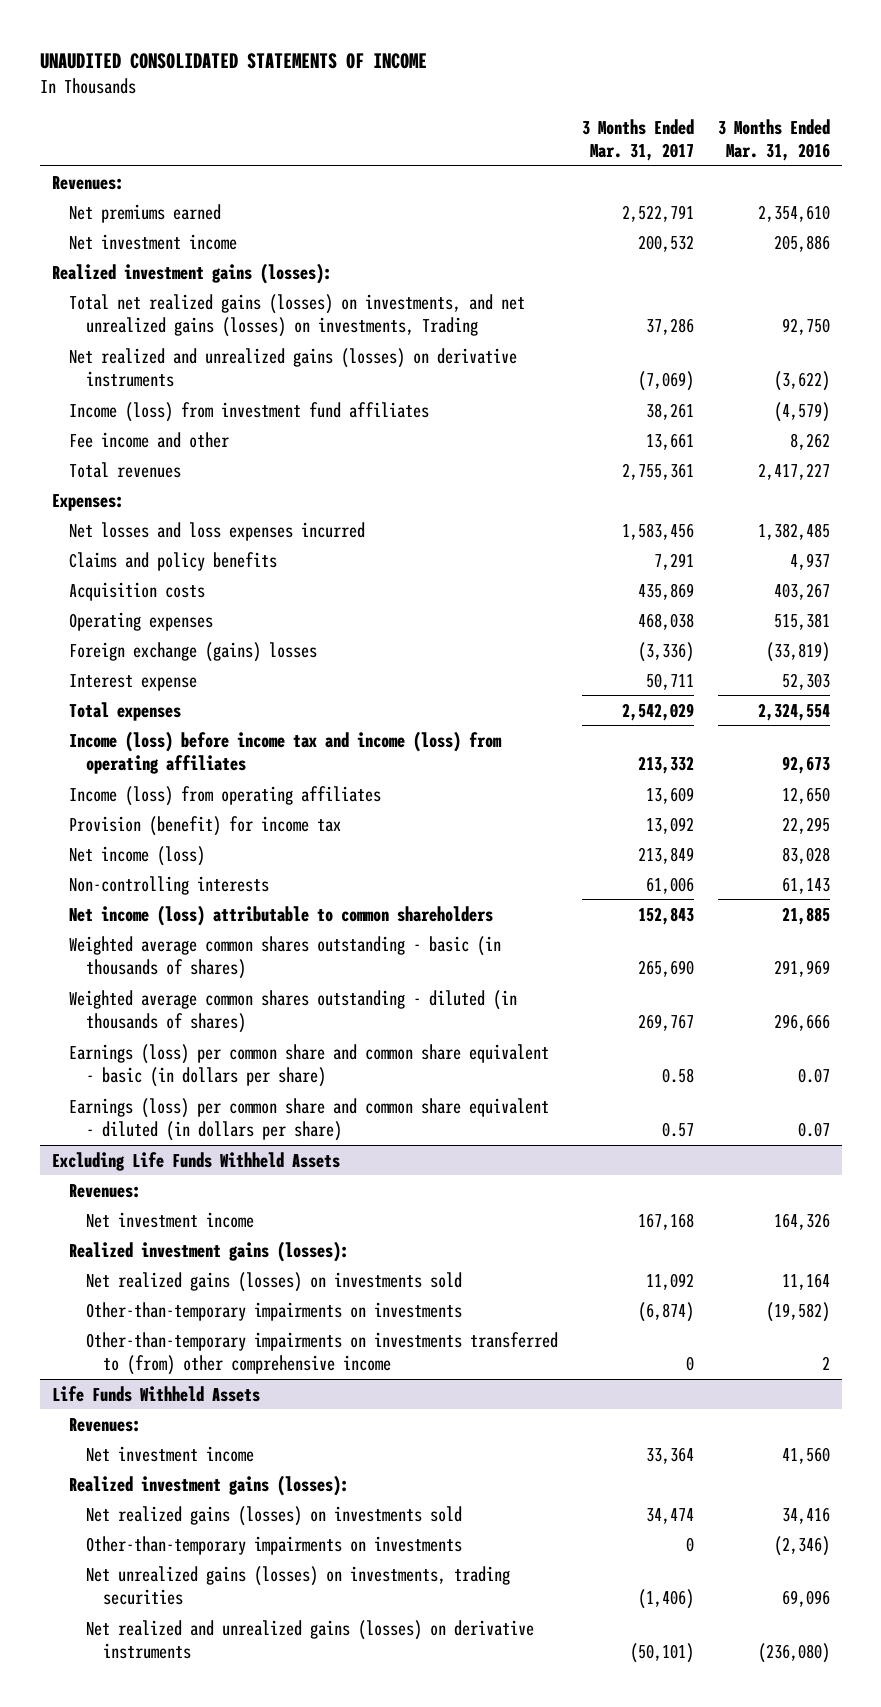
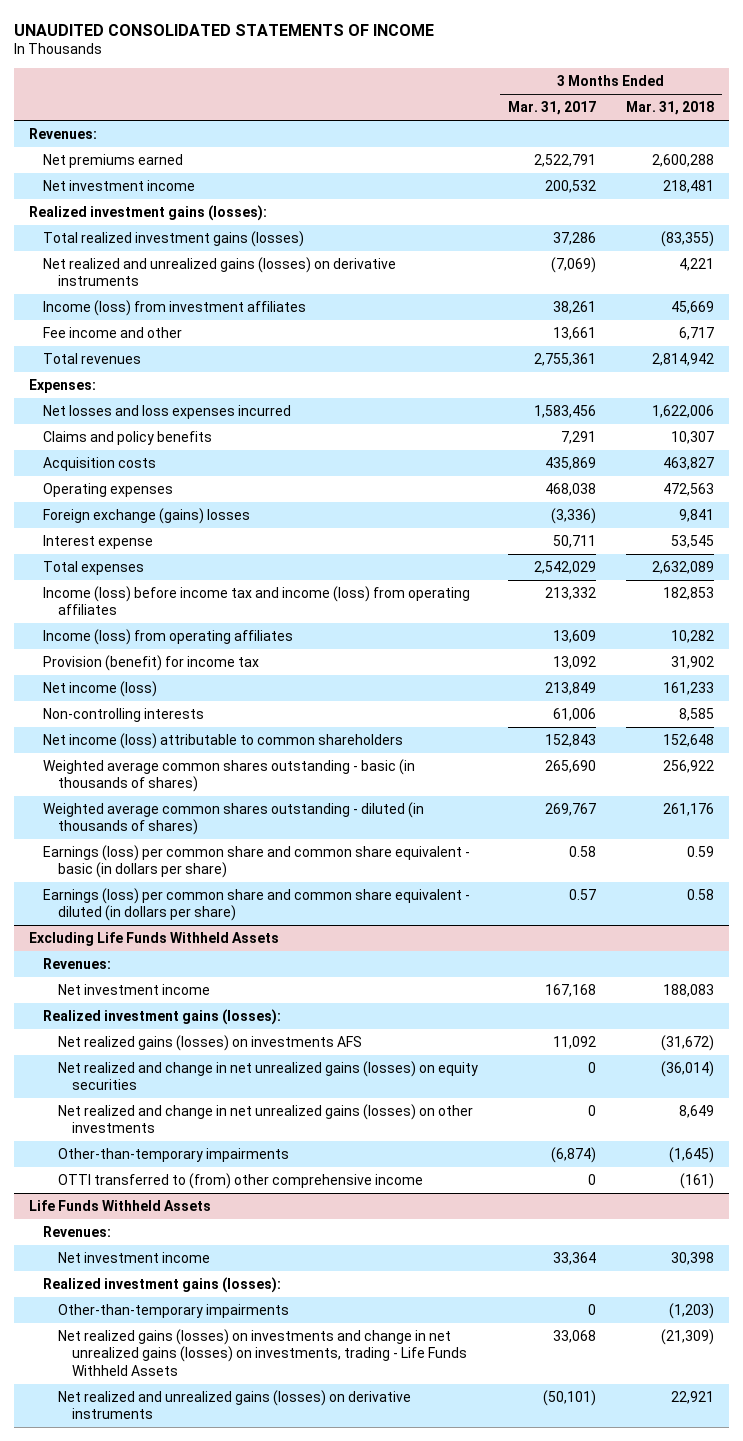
- | 3 Months Ended Mar. 31, 2017 | 3 Months Ended Mar. 31, 2016
+ | 3 Months Ended Mar. 31, 2017 | 3 Months Ended Mar. 31, 2018
- Total net realized gains (losses) on investments, and net unrealized gains (losses) on investments, Trading | 37,286 | 92,750
+ Total realized investment gains (losses) | 37,286 | (83,355)
- Income (loss) from investment fund affiliates | 38,261 | (4,579)
+ Income (loss) from investment affiliates | 38,261 | 45,669
@ Excluding Life Funds Withheld Assets
- Net realized gains (losses) on investments sold | 11,092 | 11,164
- Other-than-temporary impairments on investments | (6,874) | (19,582)
- Other-than-temporary impairments on investments transferred to (from) other comprehensive income | 0 | 2
+ Net realized gains (losses) on investments AFS | 11,092 | (31,672)
+ Net realized and change in net unrealized gains (losses) on equity securities | 0 | (36,014)
+ Net realized and change in net unrealized gains (losses) on other investments | 0 | 8,649
+ Other-than-temporary impairments | (6,874) | (1,645)
+ OTTI transferred to (from) other comprehensive income | 0 | (161)
@ Life Funds Withheld Assets
- Net realized gains (losses) on investments sold | 34,474 | 34,416
- Other-than-temporary impairments on investments | 0 | (2,346)
- Net unrealized gains (losses) on investments, trading securities | (1,406) | 69,096
+ Other-than-temporary impairments | 0 | (1,203)
+ Net realized gains (losses) on investments and change in net unrealized gains (losses) on investments, trading - Life Funds Withheld Assets | 33,068 | (21,309)

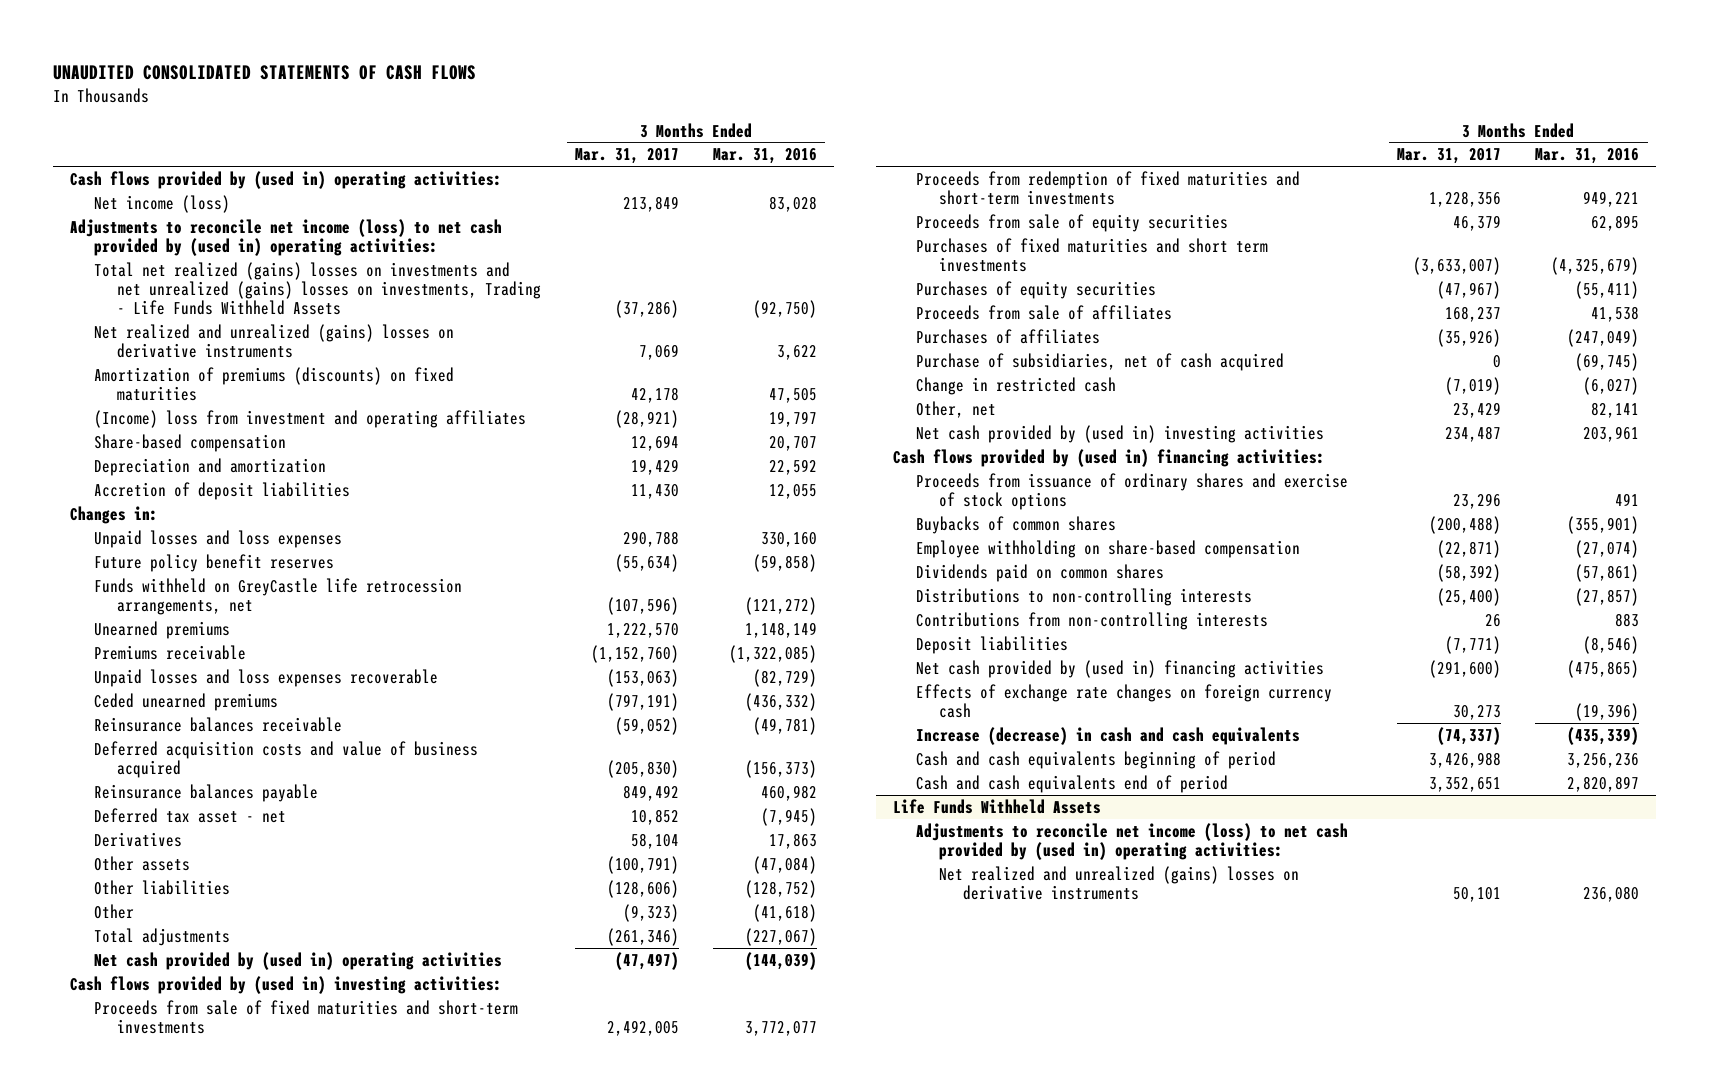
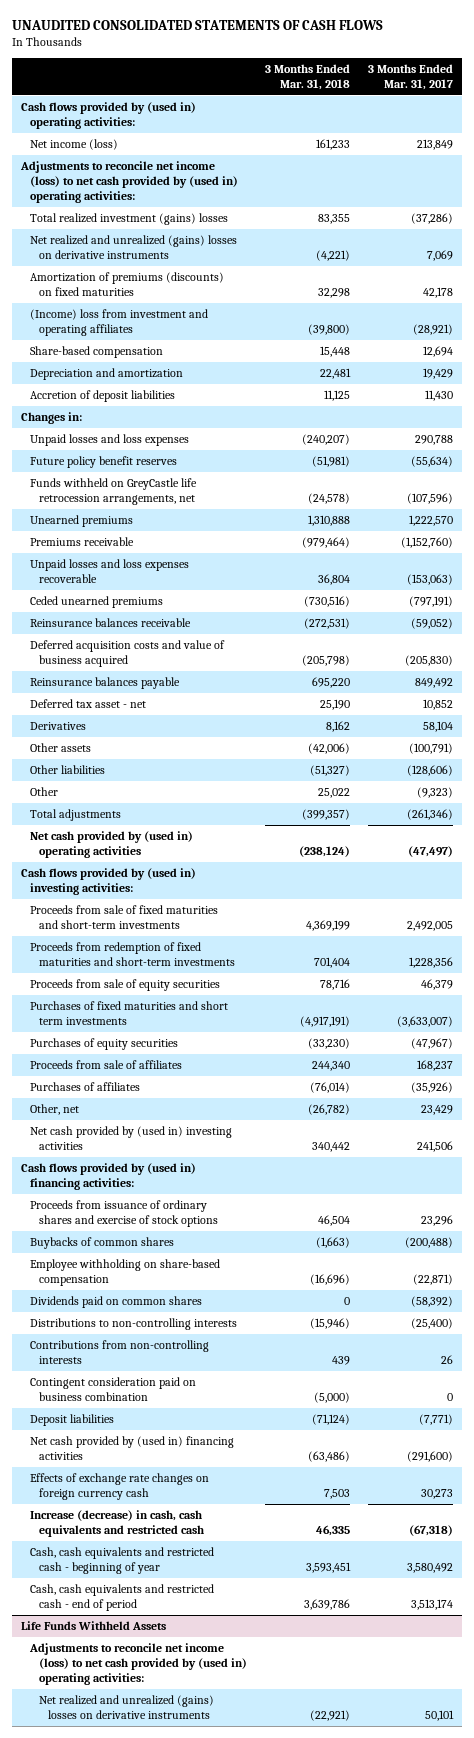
- | 3 Months Ended Mar. 31, 2017 | 3 Months Ended Mar. 31, 2016
+ | 3 Months Ended Mar. 31, 2018 | 3 Months Ended Mar. 31, 2017
- Total net realized (gains) losses on investments and net unrealized (gains) losses on investments, Trading - Life Funds Withheld Assets | (37,286) | (92,750)
+ Total realized investment (gains) losses | 83,355 | (37,286)
- Purchase of subsidiaries, net of cash acquired | 0 | (69,745)
- Change in restricted cash | (7,019) | (6,027)
- Net cash provided by (used in) investing activities | 234,487 | 203,961
+ Net cash provided by (used in) investing activities | 340,442 | 241,506
+ Contingent consideration paid on business combination | (5,000) | 0
- Increase (decrease) in cash and cash equivalents | (74,337) | (435,339)
- Cash and cash equivalents beginning of period | 3,426,988 | 3,256,236
- Cash and cash equivalents end of period | 3,352,651 | 2,820,897
+ Increase (decrease) in cash, cash equivalents and restricted cash | 46,335 | (67,318)
+ Cash, cash equivalents and restricted cash - beginning of year | 3,593,451 | 3,580,492
+ Cash, cash equivalents and restricted cash - end of period | 3,639,786 | 3,513,174

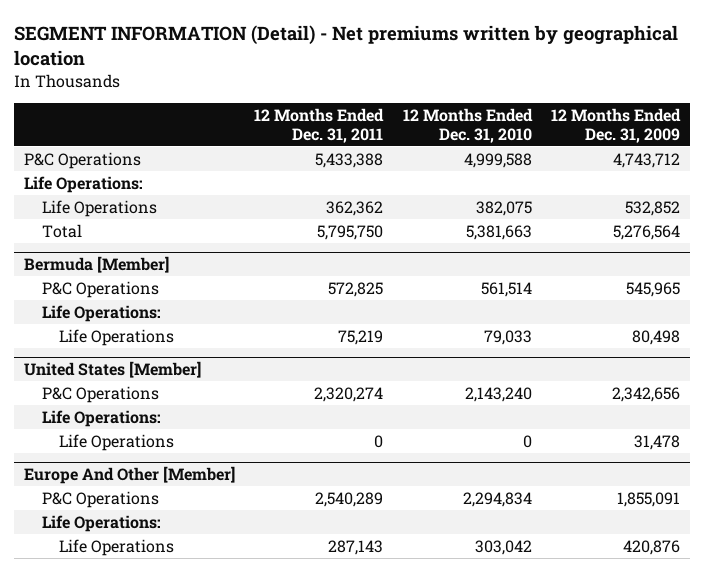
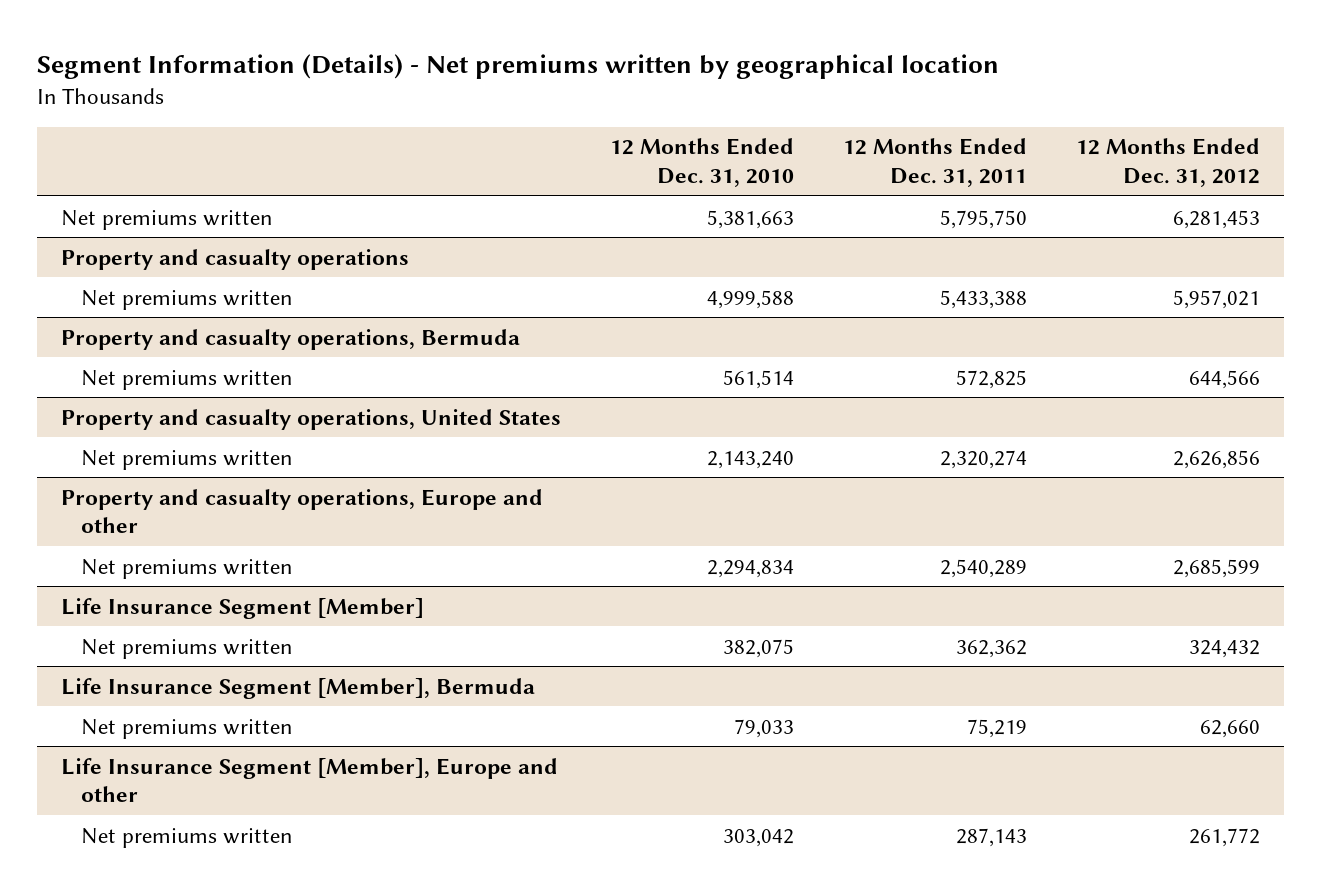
- SEGMENT INFORMATION (Detail) - Net premiums written by geographical location
+ Segment Information (Details) - Net premiums written by geographical location
- | 12 Months Ended Dec. 31, 2011 | 12 Months Ended Dec. 31, 2010 | 12 Months Ended Dec. 31, 2009
+ | 12 Months Ended Dec. 31, 2010 | 12 Months Ended Dec. 31, 2011 | 12 Months Ended Dec. 31, 2012
- P&C Operations | 5,433,388 | 4,999,588 | 4,743,712
- Life Operations:
- Life Operations | 362,362 | 382,075 | 532,852
- Total | 5,795,750 | 5,381,663 | 5,276,564
- Bermuda [Member]
- P&C Operations | 572,825 | 561,514 | 545,965
- Life Operations:
- Life Operations | 75,219 | 79,033 | 80,498
- United States [Member]
- P&C Operations | 2,320,274 | 2,143,240 | 2,342,656
- Life Operations:
- Life Operations | 0 | 0 | 31,478
- Europe And Other [Member]
- P&C Operations | 2,540,289 | 2,294,834 | 1,855,091
- Life Operations:
- Life Operations | 287,143 | 303,042 | 420,876
+ Net premiums written | 5,381,663 | 5,795,750 | 6,281,453
+ Property and casualty operations
+ Net premiums written | 4,999,588 | 5,433,388 | 5,957,021
+ Property and casualty operations, Bermuda
+ Net premiums written | 561,514 | 572,825 | 644,566
+ Property and casualty operations, United States
+ Net premiums written | 2,143,240 | 2,320,274 | 2,626,856
+ Property and casualty operations, Europe and other
+ Net premiums written | 2,294,834 | 2,540,289 | 2,685,599
+ Life Insurance Segment [Member]
+ Net premiums written | 382,075 | 362,362 | 324,432
+ Life Insurance Segment [Member], Bermuda
+ Net premiums written | 79,033 | 75,219 | 62,660
+ Life Insurance Segment [Member], Europe and other
+ Net premiums written | 303,042 | 287,143 | 261,772

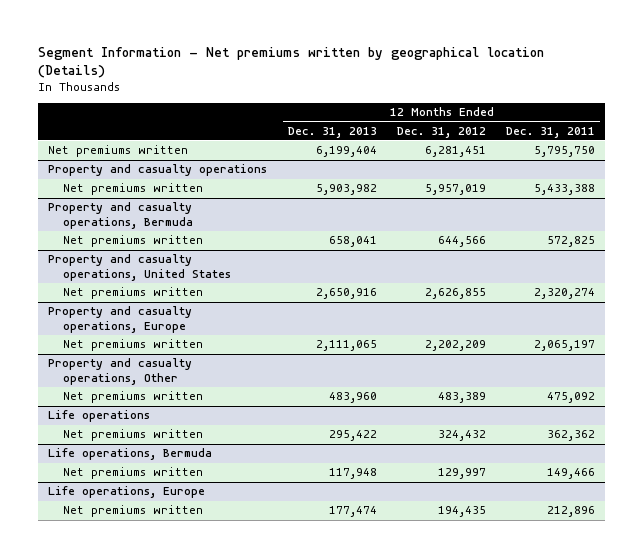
- Segment Information (Details) - Net premiums written by geographical location
+ Segment Information - Net premiums written by geographical location (Details)
- | 12 Months Ended Dec. 31, 2010 | 12 Months Ended Dec. 31, 2011 | 12 Months Ended Dec. 31, 2012
+ | 12 Months Ended Dec. 31, 2013 | 12 Months Ended Dec. 31, 2012 | 12 Months Ended Dec. 31, 2011
- Net premiums written | 5,381,663 | 5,795,750 | 6,281,453
+ Net premiums written | 6,199,404 | 6,281,451 | 5,795,750
@ Property and casualty operations
- Net premiums written | 4,999,588 | 5,433,388 | 5,957,021
+ Net premiums written | 5,903,982 | 5,957,019 | 5,433,388
@ Property and casualty operations, United States
- Net premiums written | 2,143,240 | 2,320,274 | 2,626,856
- Property and casualty operations, Europe and other
- Net premiums written | 2,294,834 | 2,540,289 | 2,685,599
- Life Insurance Segment [Member]
@ Property and casualty operations, United States
+ Net premiums written | 2,650,916 | 2,626,855 | 2,320,274
+ Property and casualty operations, Europe
+ Net premiums written | 2,111,065 | 2,202,209 | 2,065,197
+ Property and casualty operations, Other
+ Net premiums written | 483,960 | 483,389 | 475,092
+ Life operations
- Life Insurance Segment [Member], Bermuda
- Net premiums written | 79,033 | 75,219 | 62,660
- Life Insurance Segment [Member], Europe and other
- Net premiums written | 303,042 | 287,143 | 261,772
+ Life operations, Bermuda
+ Net premiums written | 117,948 | 129,997 | 149,466
+ Life operations, Europe
+ Net premiums written | 177,474 | 194,435 | 212,896

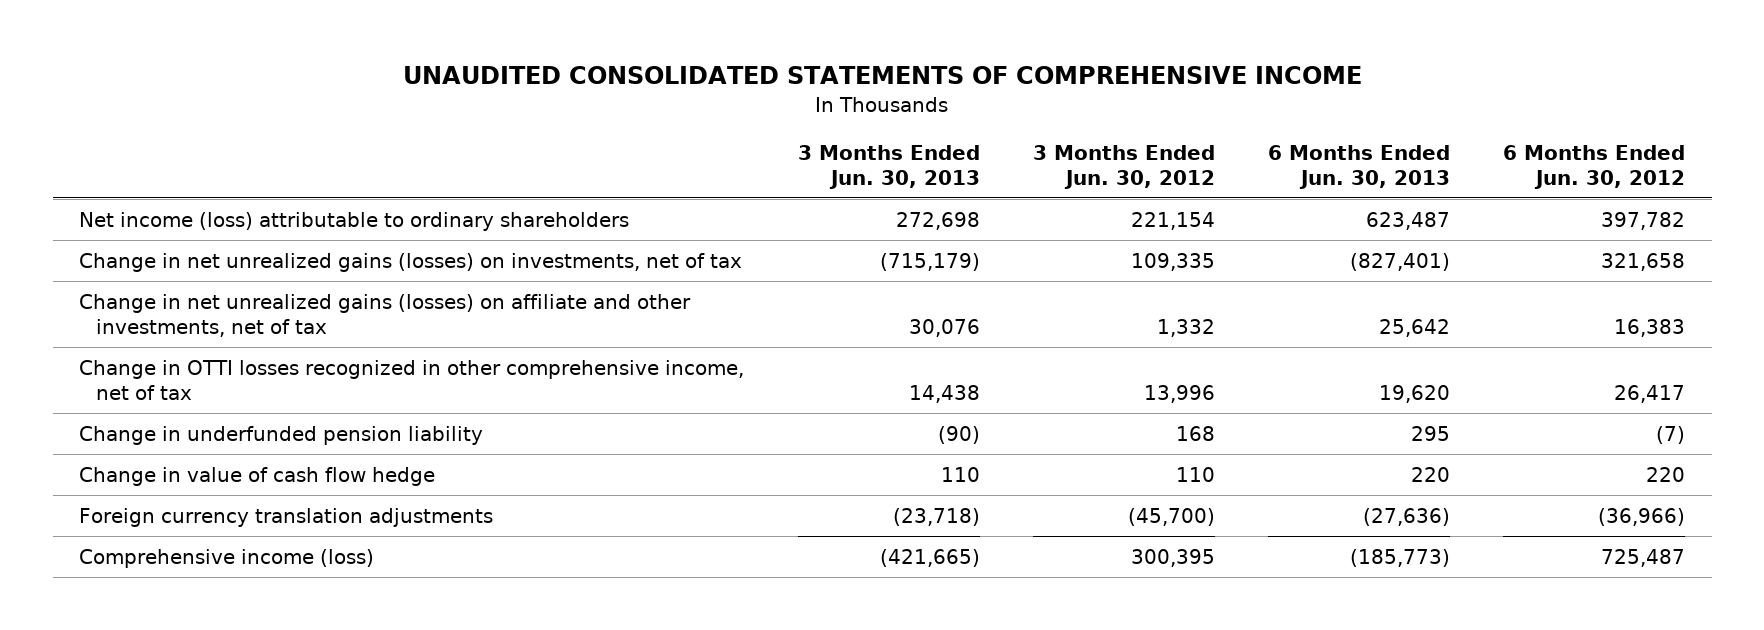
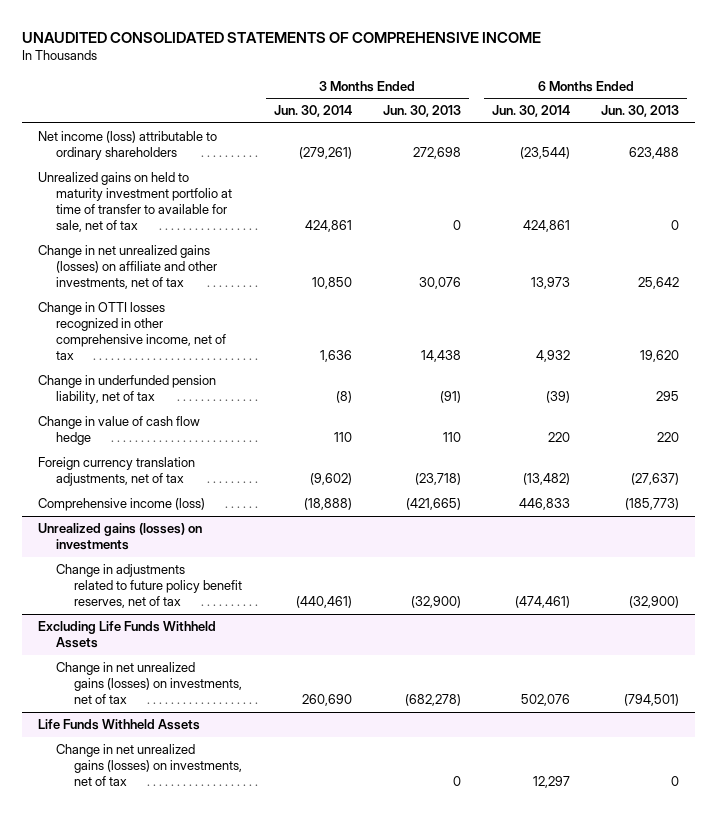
- | 3 Months Ended Jun. 30, 2013 | 3 Months Ended Jun. 30, 2012 | 6 Months Ended Jun. 30, 2013 | 6 Months Ended Jun. 30, 2012
+ | 3 Months Ended Jun. 30, 2014 | 3 Months Ended Jun. 30, 2013 | 6 Months Ended Jun. 30, 2014 | 6 Months Ended Jun. 30, 2013
- Net income (loss) attributable to ordinary shareholders | 272,698 | 221,154 | 623,487 | 397,782
- Change in net unrealized gains (losses) on investments, net of tax | (715,179) | 109,335 | (827,401) | 321,658
+ Net income (loss) attributable to ordinary shareholders | (279,261) | 272,698 | (23,544) | 623,488
+ Unrealized gains on held to maturity investment portfolio at time of transfer to available for sale, net of tax | 424,861 | 0 | 424,861 | 0
- Change in underfunded pension liability | (90) | 168 | 295 | (7)
+ Change in underfunded pension liability, net of tax | (8) | (91) | (39) | 295
- Foreign currency translation adjustments | (23,718) | (45,700) | (27,636) | (36,966)
+ Foreign currency translation adjustments, net of tax | (9,602) | (23,718) | (13,482) | (27,637)
+ Unrealized gains (losses) on investments
+ Change in adjustments related to future policy benefit reserves, net of tax | (440,461) | (32,900) | (474,461) | (32,900)
+ Excluding Life Funds Withheld Assets
+ Change in net unrealized gains (losses) on investments, net of tax | 260,690 | (682,278) | 502,076 | (794,501)
+ Life Funds Withheld Assets
+ Change in net unrealized gains (losses) on investments, net of tax | | 0 | 12,297 | 0

